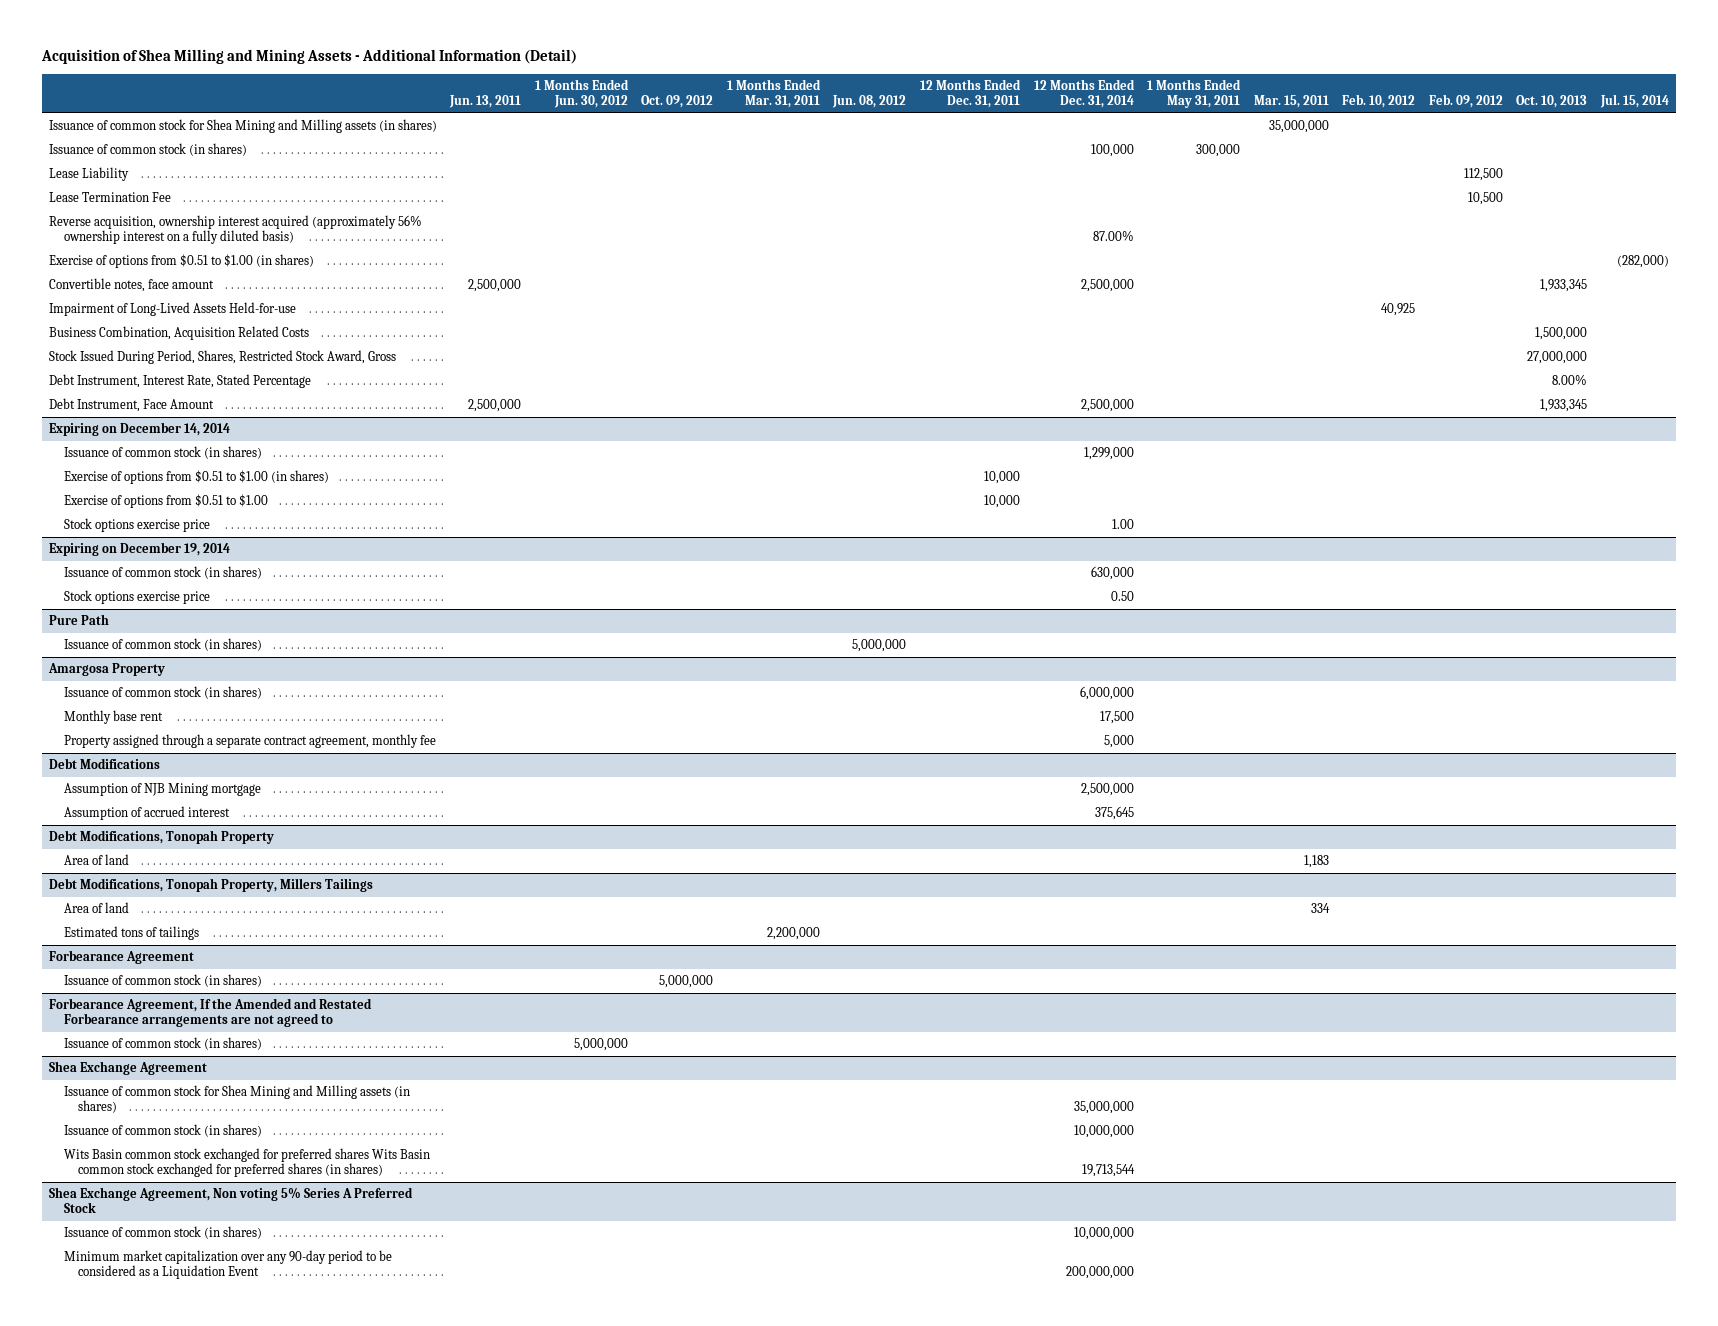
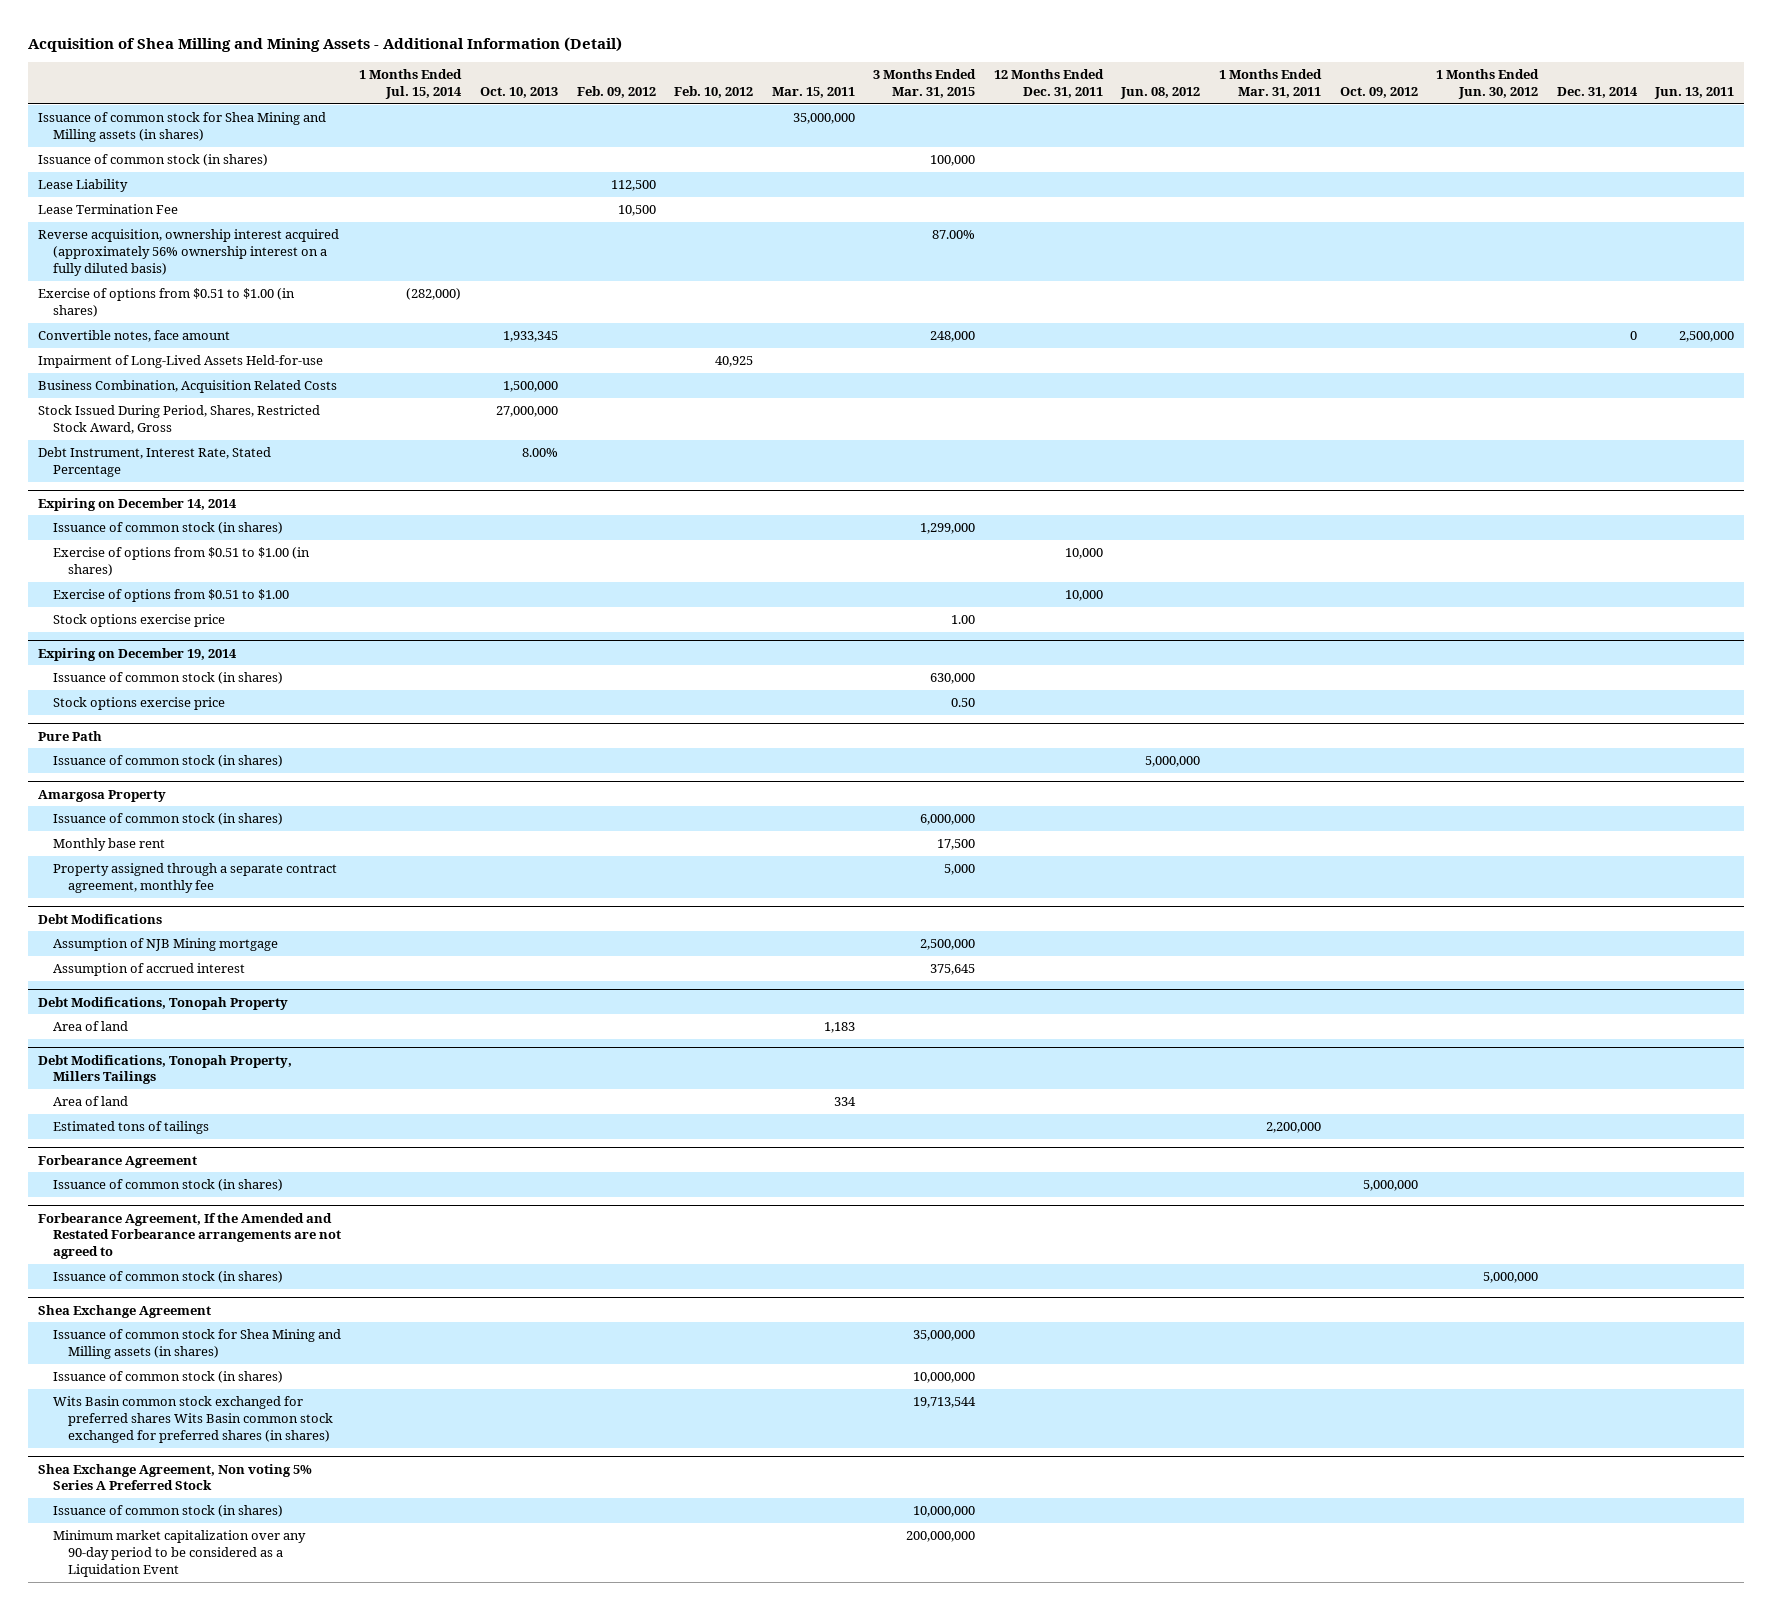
- | Jun. 13, 2011 | 1 Months Ended Jun. 30, 2012 | Oct. 09, 2012 | 1 Months Ended Mar. 31, 2011 | Jun. 08, 2012 | 12 Months Ended Dec. 31, 2011 | 12 Months Ended Dec. 31, 2014 | 1 Months Ended May 31, 2011 | Mar. 15, 2011 | Feb. 10, 2012 | Feb. 09, 2012 | Oct. 10, 2013 | Jul. 15, 2014
+ | 1 Months Ended Jul. 15, 2014 | Oct. 10, 2013 | Feb. 09, 2012 | Feb. 10, 2012 | Mar. 15, 2011 | 3 Months Ended Mar. 31, 2015 | 12 Months Ended Dec. 31, 2011 | Jun. 08, 2012 | 1 Months Ended Mar. 31, 2011 | Oct. 09, 2012 | 1 Months Ended Jun. 30, 2012 | Dec. 31, 2014 | Jun. 13, 2011
- Debt Instrument, Face Amount | 2,500,000 | | | | | | 2,500,000 | | | | | 1,933,345 |

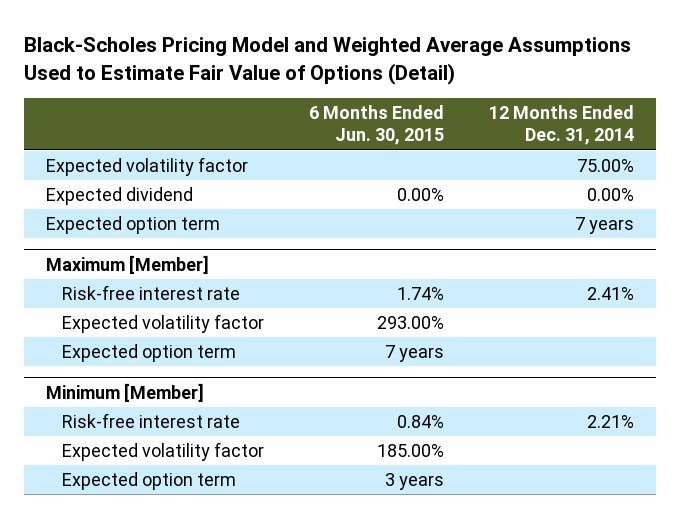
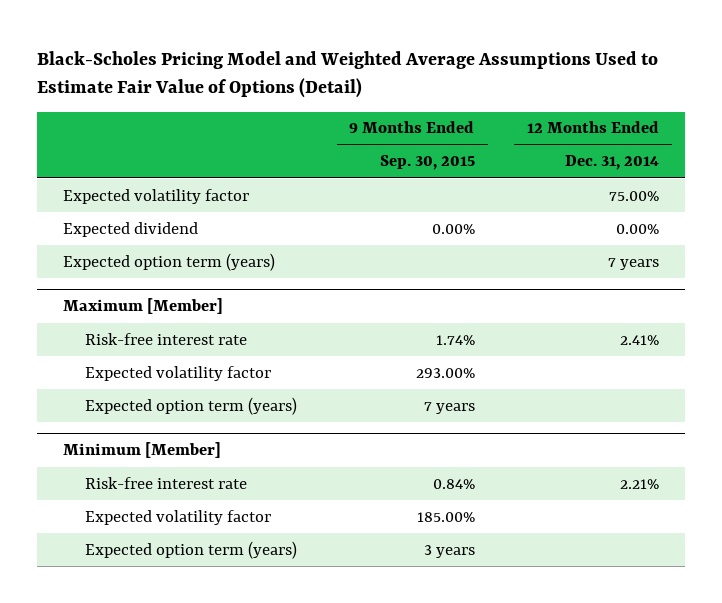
- | 6 Months Ended Jun. 30, 2015 | 12 Months Ended Dec. 31, 2014
+ | 9 Months Ended Sep. 30, 2015 | 12 Months Ended Dec. 31, 2014
- Expected option term | | 7 years
+ Expected option term (years) | | 7 years
@ Maximum [Member]
- Expected option term | 7 years |
+ Expected option term (years) | 7 years |
@ Minimum [Member]
- Expected option term | 3 years |
+ Expected option term (years) | 3 years |

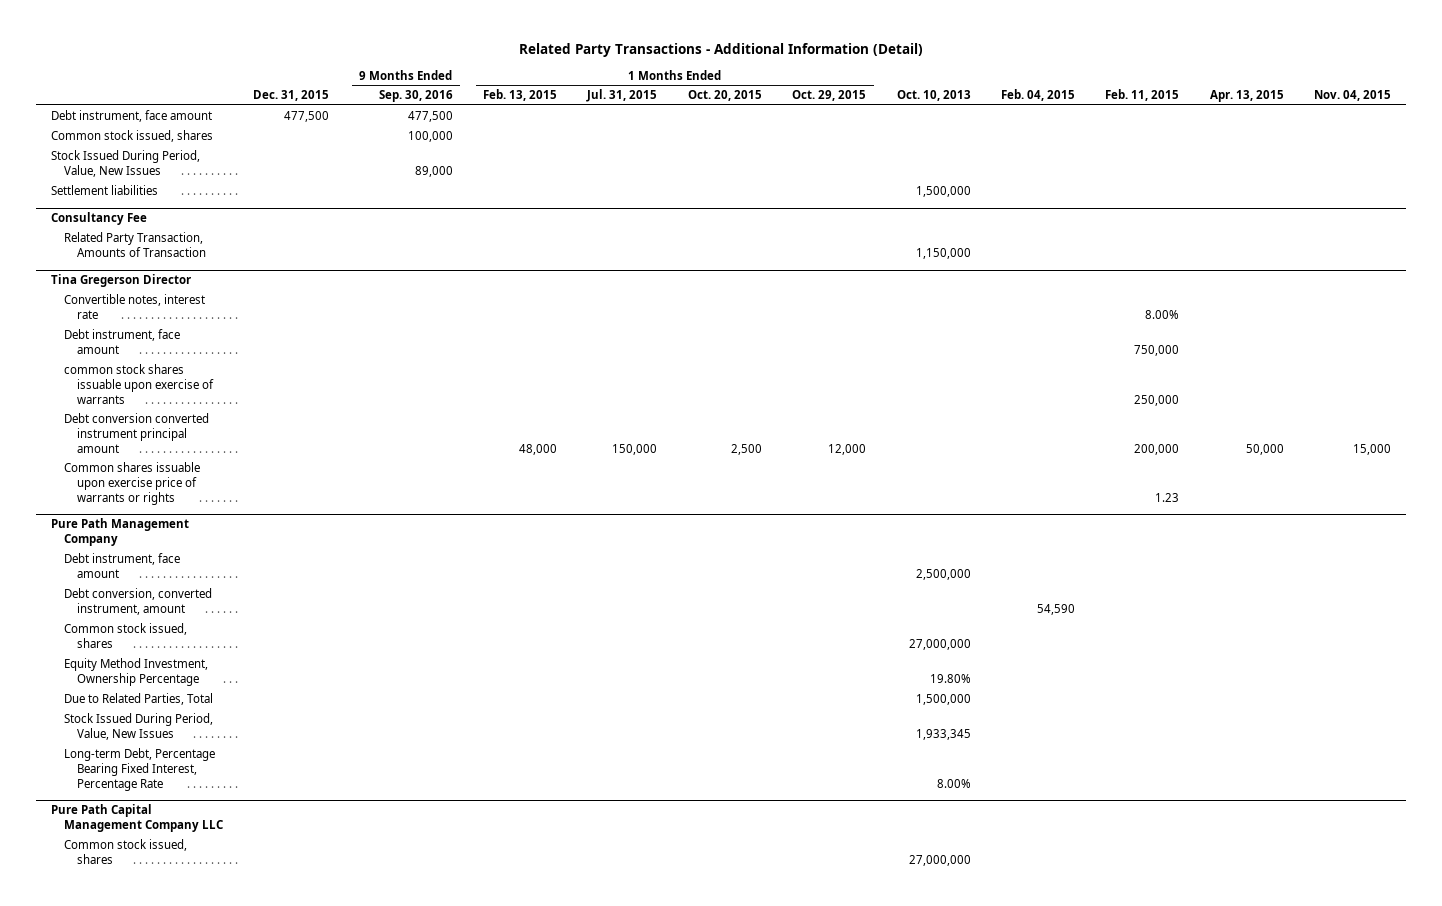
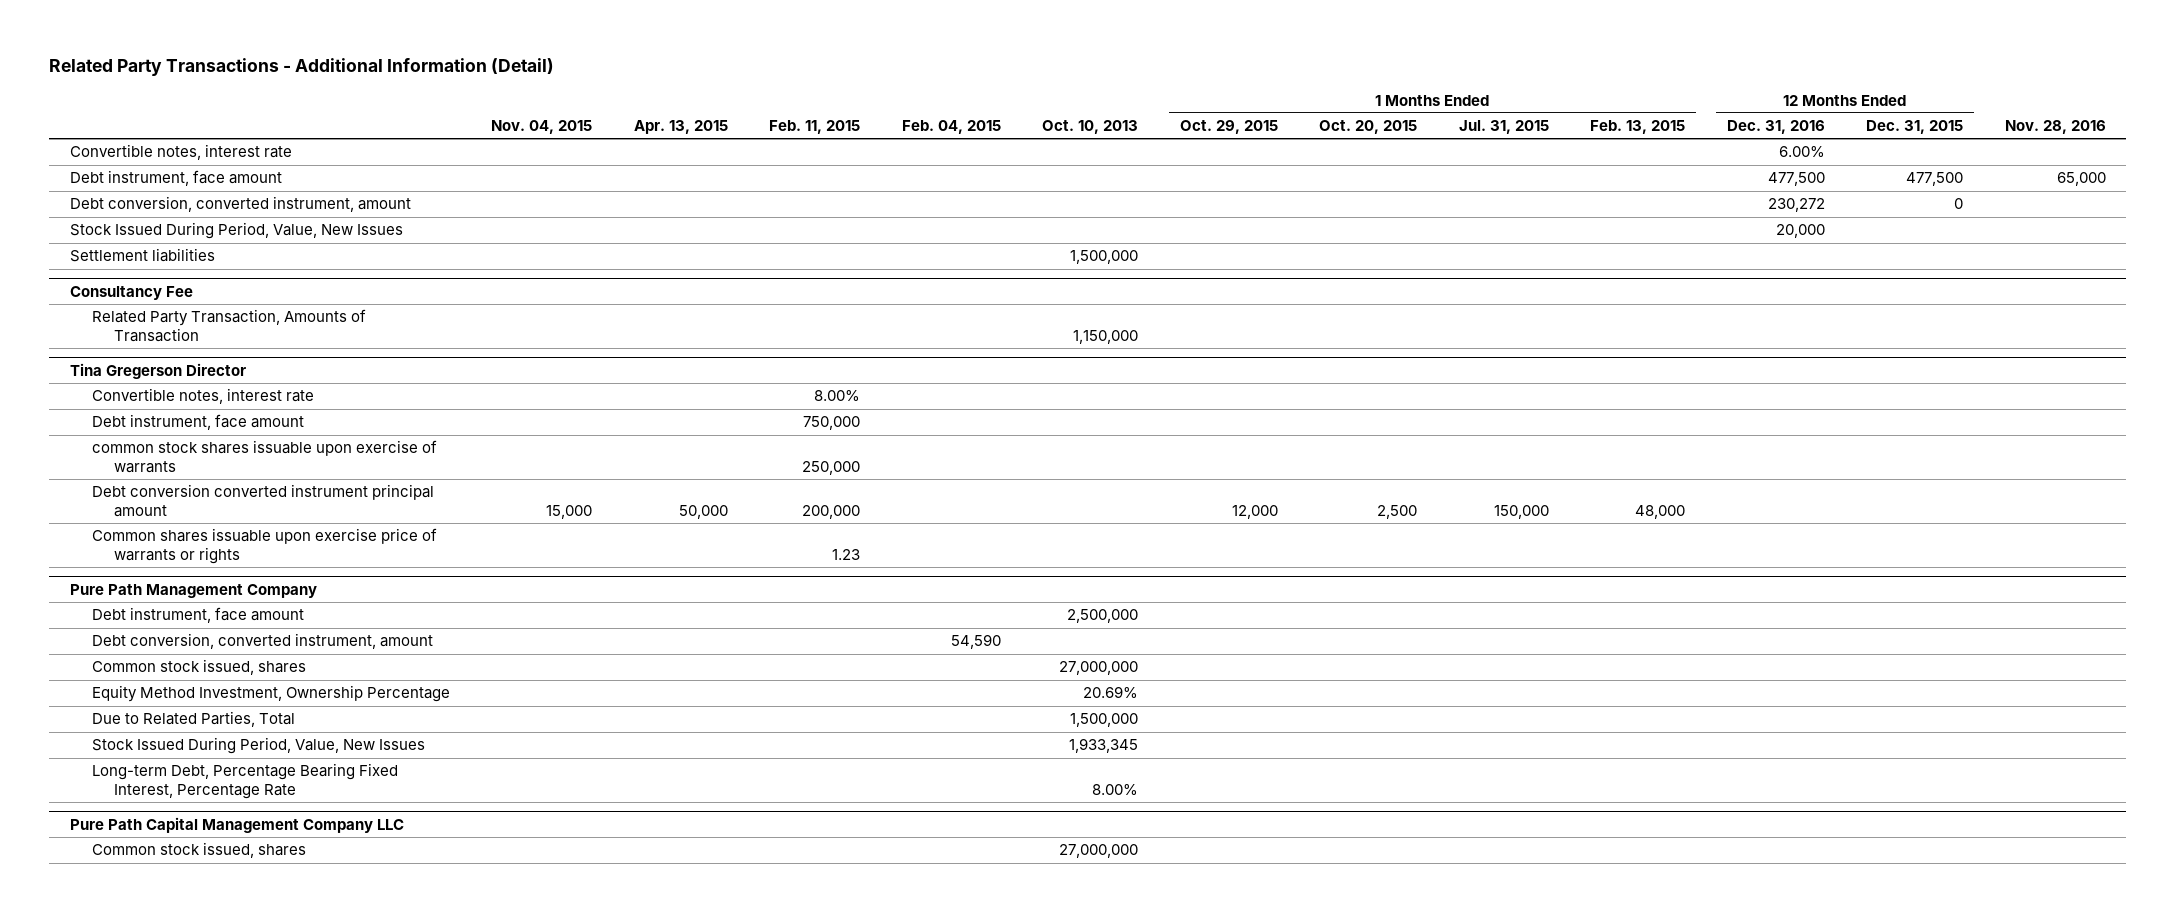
- | Dec. 31, 2015 | 9 Months Ended Sep. 30, 2016 | 1 Months Ended Feb. 13, 2015 | 1 Months Ended Jul. 31, 2015 | 1 Months Ended Oct. 20, 2015 | 1 Months Ended Oct. 29, 2015 | Oct. 10, 2013 | Feb. 04, 2015 | Feb. 11, 2015 | Apr. 13, 2015 | Nov. 04, 2015
+ | Nov. 04, 2015 | Apr. 13, 2015 | Feb. 11, 2015 | Feb. 04, 2015 | Oct. 10, 2013 | 1 Months Ended Oct. 29, 2015 | 1 Months Ended Oct. 20, 2015 | 1 Months Ended Jul. 31, 2015 | 1 Months Ended Feb. 13, 2015 | 12 Months Ended Dec. 31, 2016 | 12 Months Ended Dec. 31, 2015 | Nov. 28, 2016
+ Convertible notes, interest rate | | | | | | | | | | 6.00% | |
- Common stock issued, shares | | 100,000 | | | | | | | | |
+ Debt conversion, converted instrument, amount | | | | | | | | | | 230,272 | 0 |
@ Pure Path Management Company
- Equity Method Investment, Ownership Percentage | | | | | | | 19.80% | | | |
+ Equity Method Investment, Ownership Percentage | | | | | 20.69% | | | | | | |

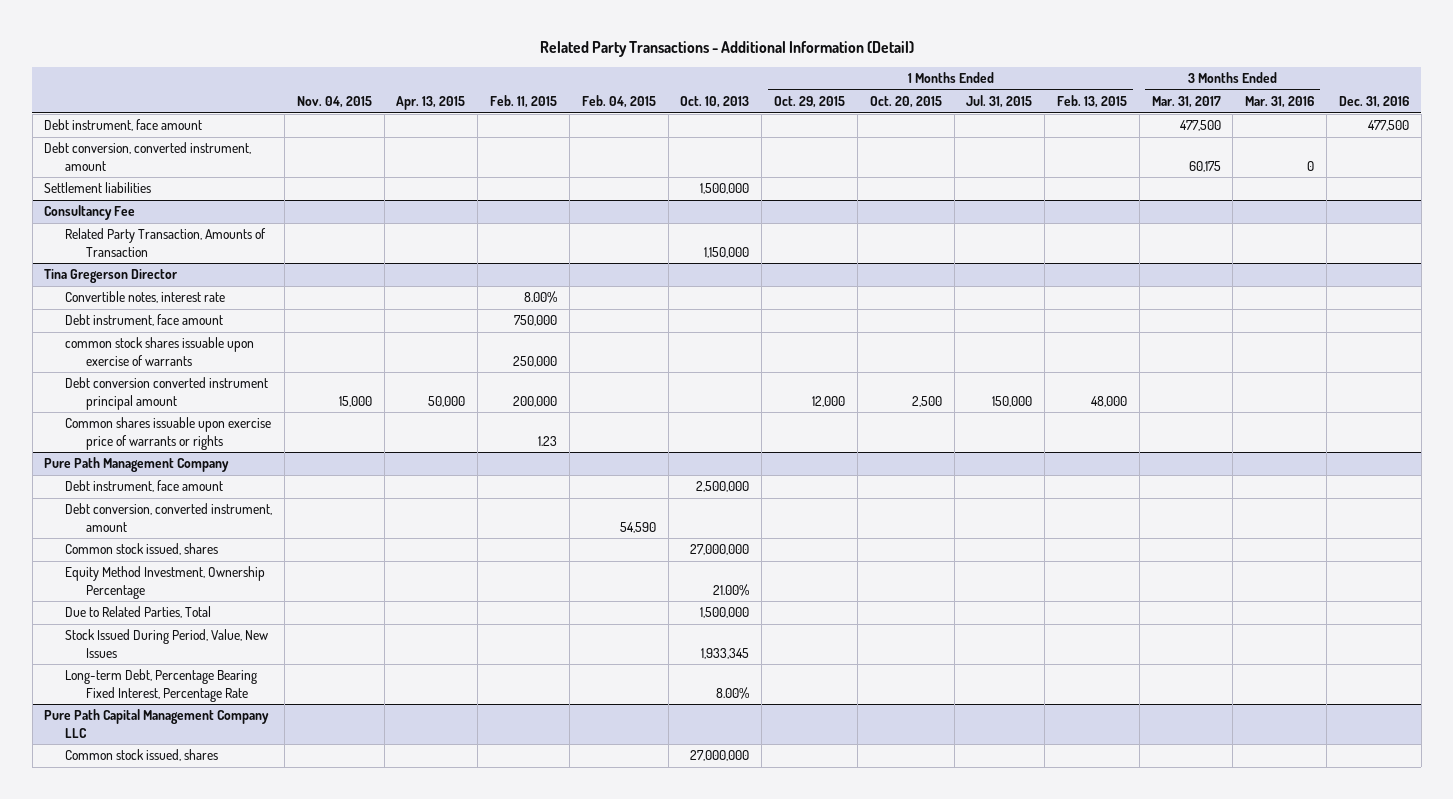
- | Nov. 04, 2015 | Apr. 13, 2015 | Feb. 11, 2015 | Feb. 04, 2015 | Oct. 10, 2013 | 1 Months Ended Oct. 29, 2015 | 1 Months Ended Oct. 20, 2015 | 1 Months Ended Jul. 31, 2015 | 1 Months Ended Feb. 13, 2015 | 12 Months Ended Dec. 31, 2016 | 12 Months Ended Dec. 31, 2015 | Nov. 28, 2016
+ | Nov. 04, 2015 | Apr. 13, 2015 | Feb. 11, 2015 | Feb. 04, 2015 | Oct. 10, 2013 | 1 Months Ended Oct. 29, 2015 | 1 Months Ended Oct. 20, 2015 | 1 Months Ended Jul. 31, 2015 | 1 Months Ended Feb. 13, 2015 | 3 Months Ended Mar. 31, 2017 | 3 Months Ended Mar. 31, 2016 | Dec. 31, 2016
- Convertible notes, interest rate | | | | | | | | | | 6.00% | |
- Stock Issued During Period, Value, New Issues | | | | | | | | | | 20,000 | |
@ Pure Path Management Company
- Equity Method Investment, Ownership Percentage | | | | | 20.69% | | | | | | |
+ Equity Method Investment, Ownership Percentage | | | | | 21.00% | | | | | | |

